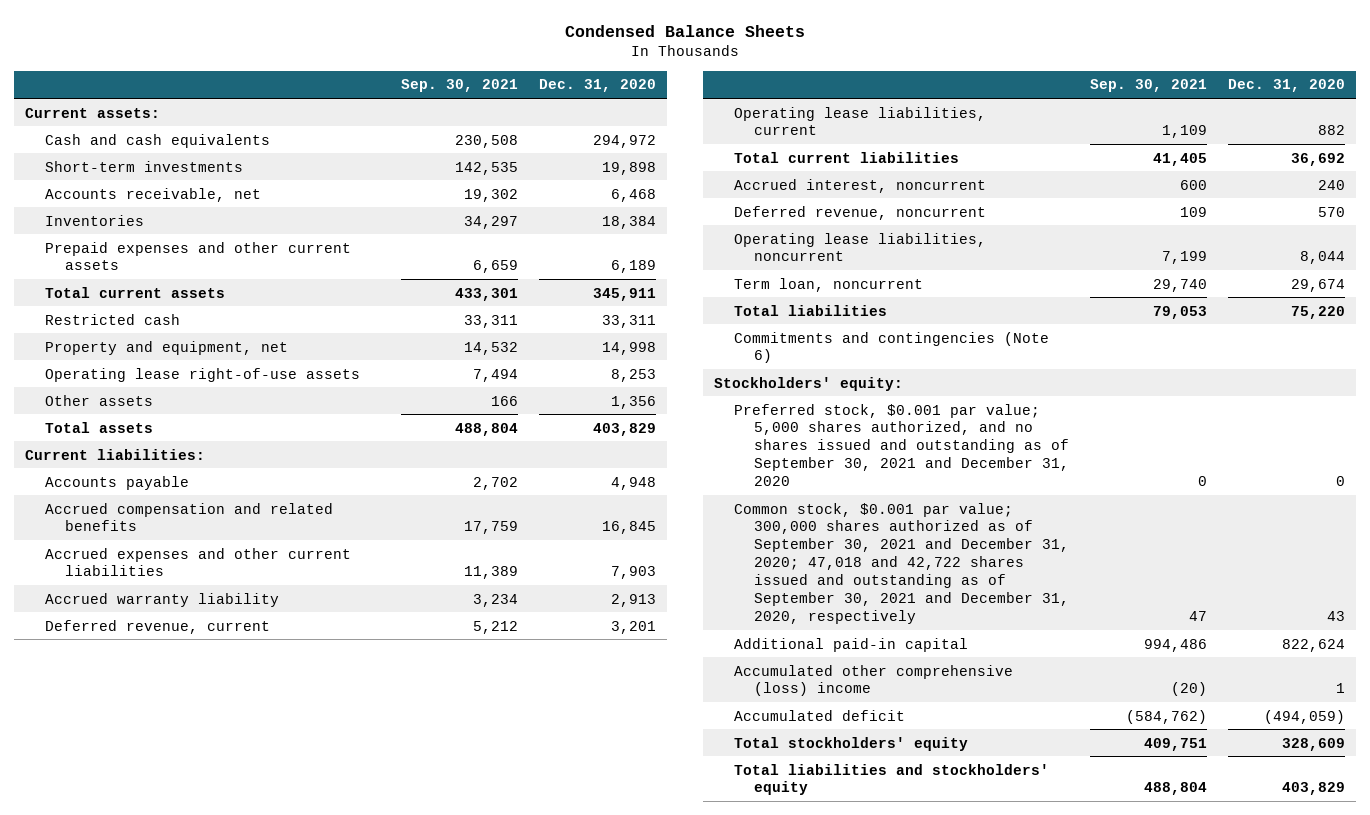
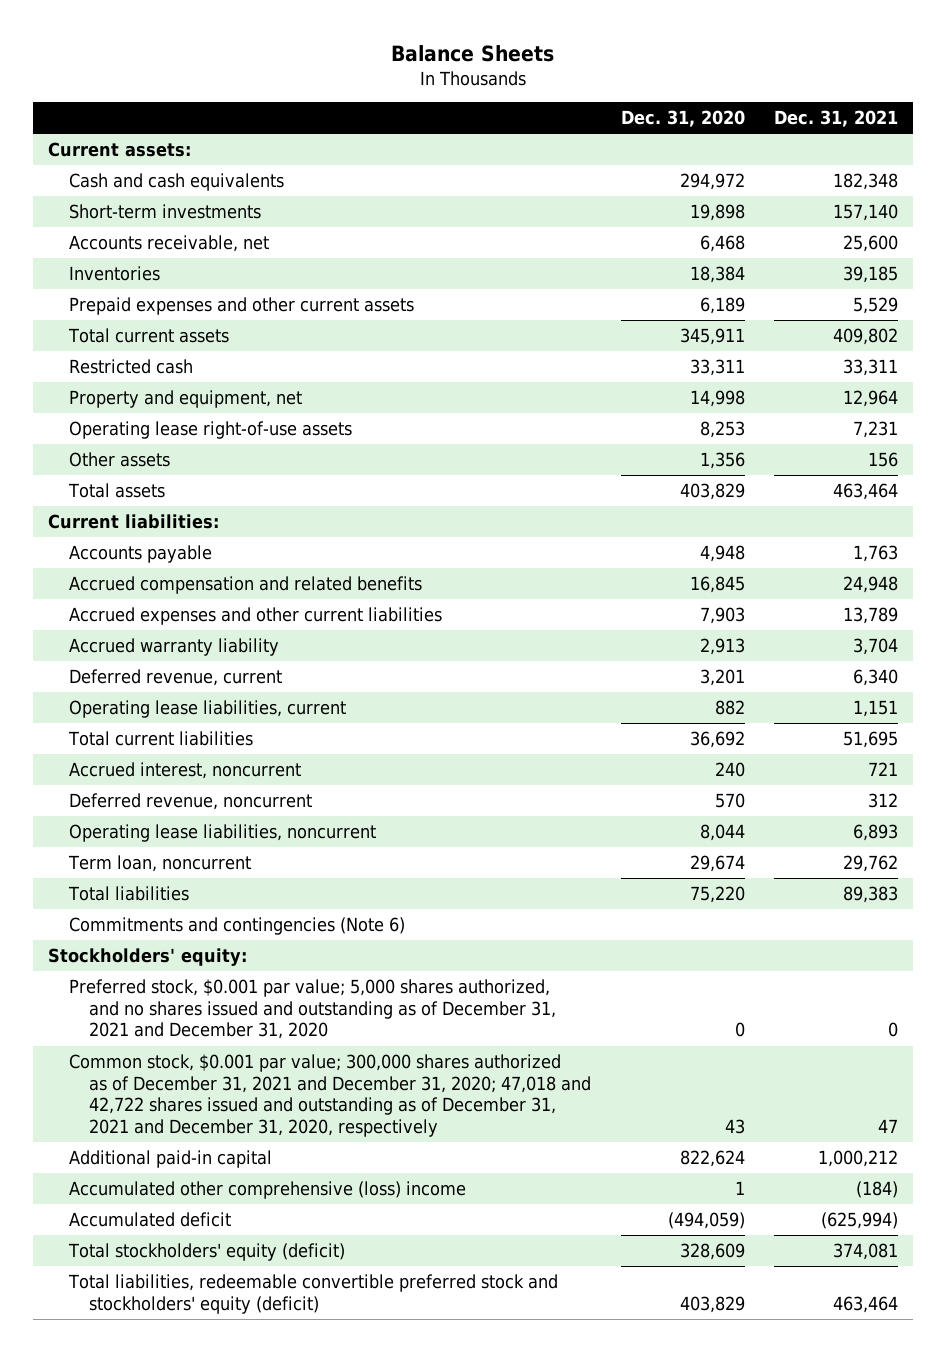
- Condensed Balance Sheets
+ Balance Sheets
- | Sep. 30, 2021 | Dec. 31, 2020
+ | Dec. 31, 2020 | Dec. 31, 2021
- Preferred stock, $0.001 par value; 5,000 shares authorized, and no shares issued and outstanding as of September 30, 2021 and December 31, 2020 | 0 | 0
- Common stock, $0.001 par value; 300,000 shares authorized as of September 30, 2021 and December 31, 2020; 47,018 and 42,722 shares issued and outstanding as of September 30, 2021 and December 31, 2020, respectively | 47 | 43
+ Preferred stock, $0.001 par value; 5,000 shares authorized, and no shares issued and outstanding as of December 31, 2021 and December 31, 2020 | 0 | 0
+ Common stock, $0.001 par value; 300,000 shares authorized as of December 31, 2021 and December 31, 2020; 47,018 and 42,722 shares issued and outstanding as of December 31, 2021 and December 31, 2020, respectively | 43 | 47
- Total stockholders' equity | 409,751 | 328,609
- Total liabilities and stockholders' equity | 488,804 | 403,829
+ Total stockholders' equity (deficit) | 328,609 | 374,081
+ Total liabilities, redeemable convertible preferred stock and stockholders' equity (deficit) | 403,829 | 463,464

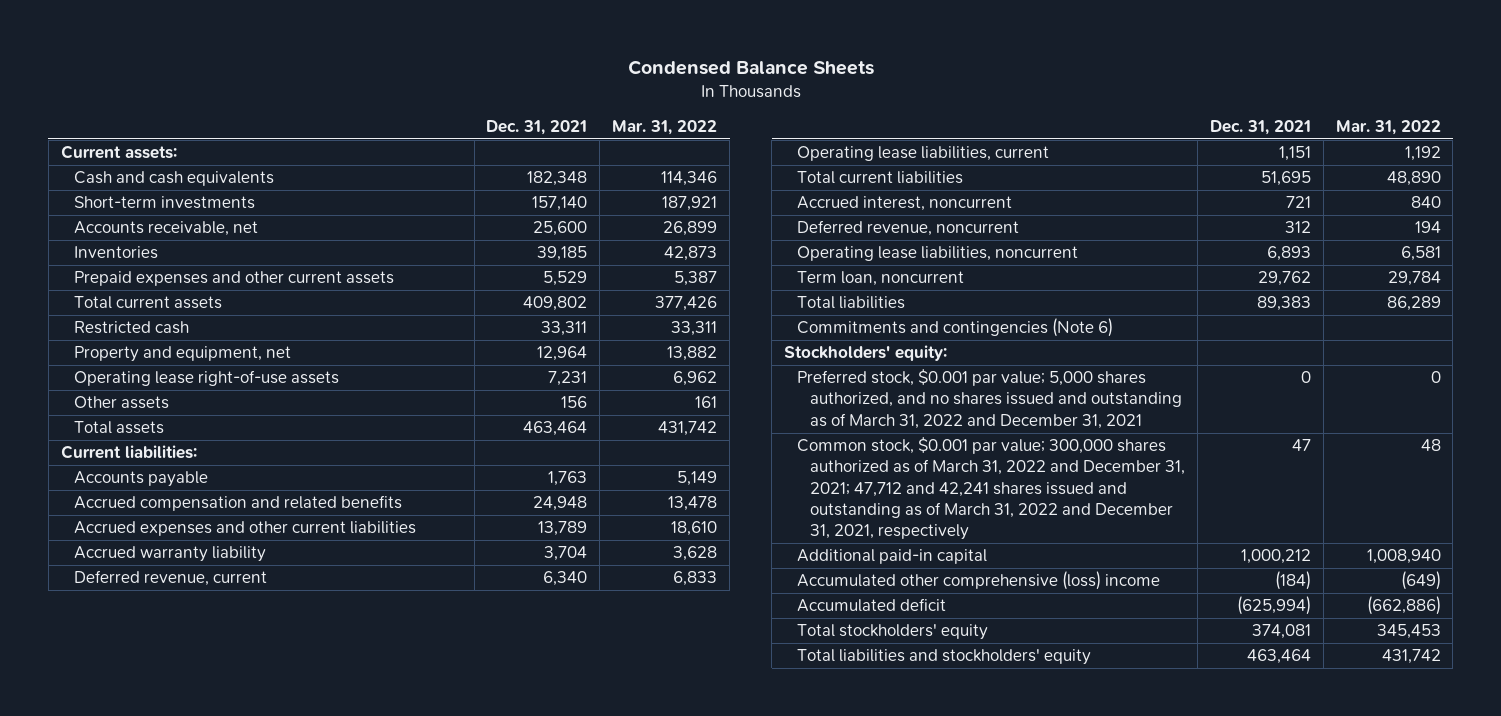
- Balance Sheets
+ Condensed Balance Sheets
- | Dec. 31, 2020 | Dec. 31, 2021
+ | Dec. 31, 2021 | Mar. 31, 2022
- Preferred stock, $0.001 par value; 5,000 shares authorized, and no shares issued and outstanding as of December 31, 2021 and December 31, 2020 | 0 | 0
- Common stock, $0.001 par value; 300,000 shares authorized as of December 31, 2021 and December 31, 2020; 47,018 and 42,722 shares issued and outstanding as of December 31, 2021 and December 31, 2020, respectively | 43 | 47
+ Preferred stock, $0.001 par value; 5,000 shares authorized, and no shares issued and outstanding as of March 31, 2022 and December 31, 2021 | 0 | 0
+ Common stock, $0.001 par value; 300,000 shares authorized as of March 31, 2022 and December 31, 2021; 47,712 and 42,241 shares issued and outstanding as of March 31, 2022 and December 31, 2021, respectively | 47 | 48
- Total stockholders' equity (deficit) | 328,609 | 374,081
- Total liabilities, redeemable convertible preferred stock and stockholders' equity (deficit) | 403,829 | 463,464
+ Total stockholders' equity | 374,081 | 345,453
+ Total liabilities and stockholders' equity | 463,464 | 431,742

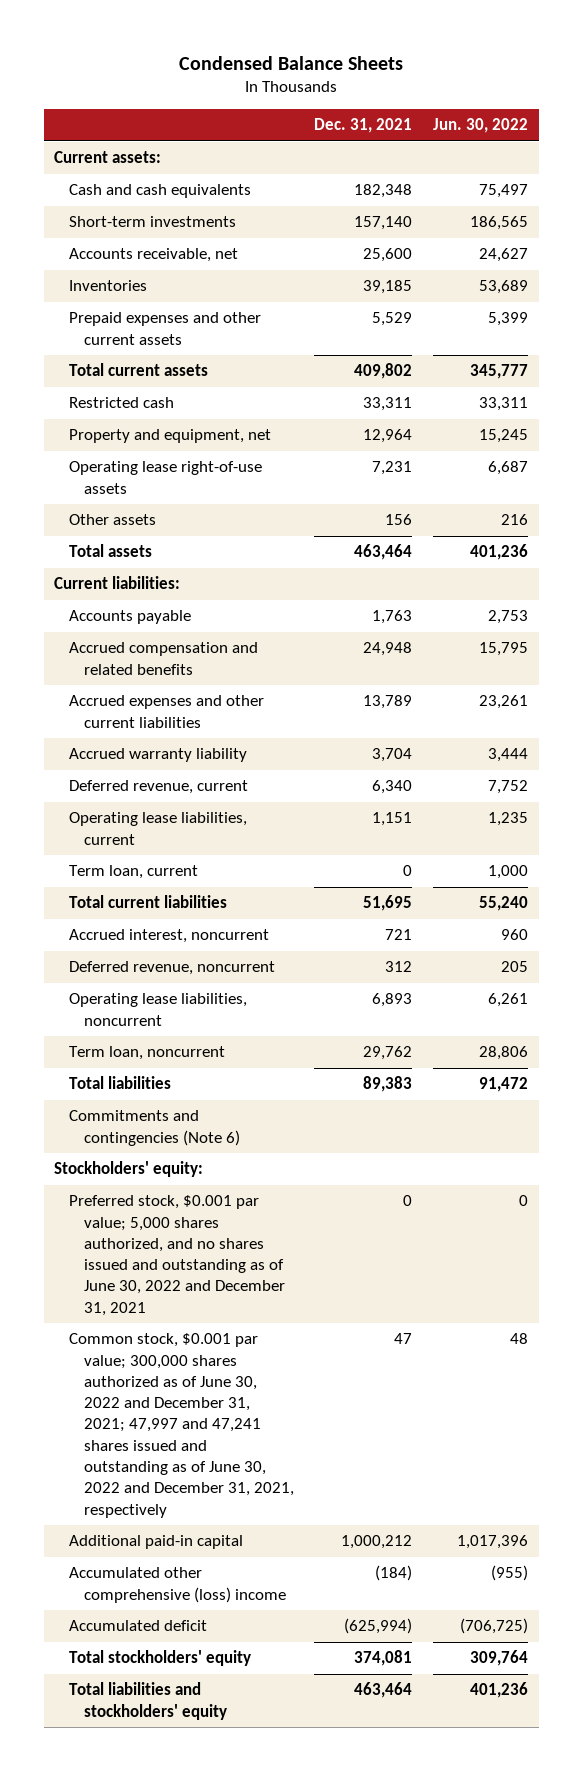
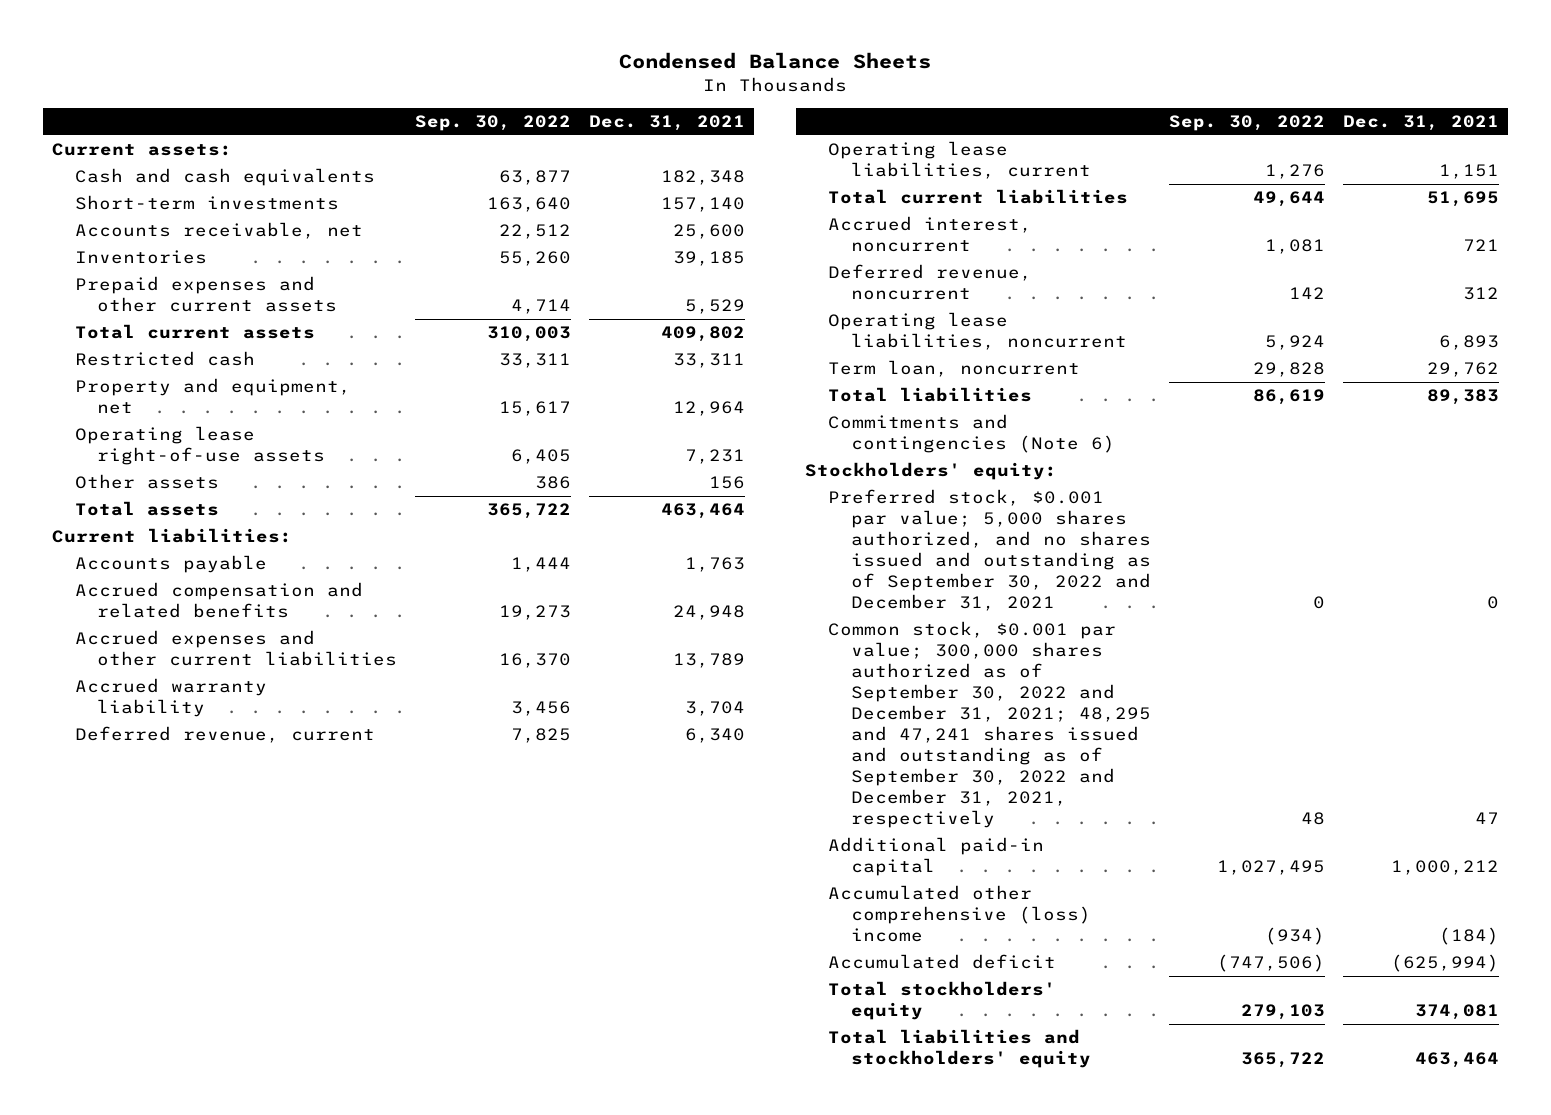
- | Dec. 31, 2021 | Jun. 30, 2022
+ | Sep. 30, 2022 | Dec. 31, 2021
- Term loan, current | 0 | 1,000
- Preferred stock, $0.001 par value; 5,000 shares authorized, and no shares issued and outstanding as of June 30, 2022 and December 31, 2021 | 0 | 0
- Common stock, $0.001 par value; 300,000 shares authorized as of June 30, 2022 and December 31, 2021; 47,997 and 47,241 shares issued and outstanding as of June 30, 2022 and December 31, 2021, respectively | 47 | 48
+ Preferred stock, $0.001 par value; 5,000 shares authorized, and no shares issued and outstanding as of September 30, 2022 and December 31, 2021 | 0 | 0
+ Common stock, $0.001 par value; 300,000 shares authorized as of September 30, 2022 and December 31, 2021; 48,295 and 47,241 shares issued and outstanding as of September 30, 2022 and December 31, 2021, respectively | 48 | 47

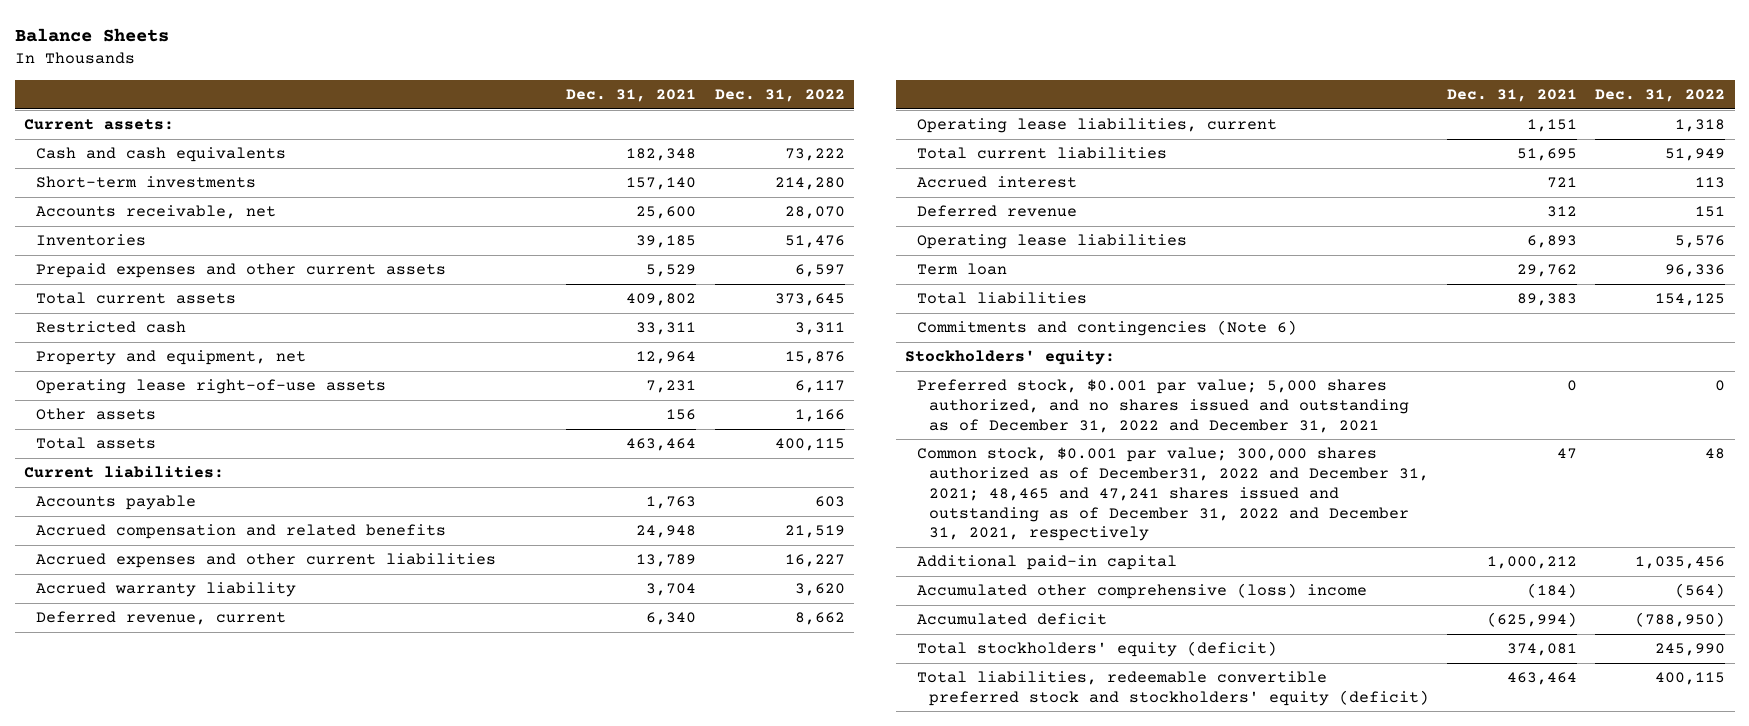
- Condensed Balance Sheets
+ Balance Sheets
- | Sep. 30, 2022 | Dec. 31, 2021
+ | Dec. 31, 2021 | Dec. 31, 2022
- Accrued interest, noncurrent | 1,081 | 721
- Deferred revenue, noncurrent | 142 | 312
- Operating lease liabilities, noncurrent | 5,924 | 6,893
- Term loan, noncurrent | 29,828 | 29,762
+ Accrued interest | 721 | 113
+ Deferred revenue | 312 | 151
+ Operating lease liabilities | 6,893 | 5,576
+ Term loan | 29,762 | 96,336
- Preferred stock, $0.001 par value; 5,000 shares authorized, and no shares issued and outstanding as of September 30, 2022 and December 31, 2021 | 0 | 0
- Common stock, $0.001 par value; 300,000 shares authorized as of September 30, 2022 and December 31, 2021; 48,295 and 47,241 shares issued and outstanding as of September 30, 2022 and December 31, 2021, respectively | 48 | 47
+ Preferred stock, $0.001 par value; 5,000 shares authorized, and no shares issued and outstanding as of December 31, 2022 and December 31, 2021 | 0 | 0
+ Common stock, $0.001 par value; 300,000 shares authorized as of December31, 2022 and December 31, 2021; 48,465 and 47,241 shares issued and outstanding as of December 31, 2022 and December 31, 2021, respectively | 47 | 48
- Total stockholders' equity | 279,103 | 374,081
- Total liabilities and stockholders' equity | 365,722 | 463,464
+ Total stockholders' equity (deficit) | 374,081 | 245,990
+ Total liabilities, redeemable convertible preferred stock and stockholders' equity (deficit) | 463,464 | 400,115

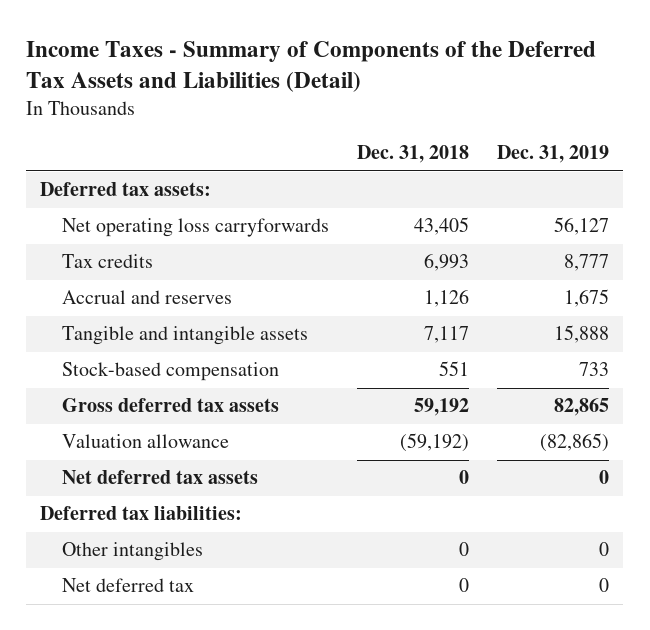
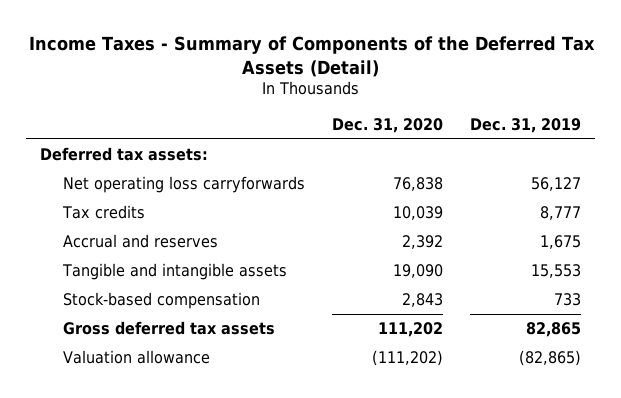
- Income Taxes - Summary of Components of the Deferred Tax Assets and Liabilities (Detail)
+ Income Taxes - Summary of Components of the Deferred Tax Assets (Detail)
- | Dec. 31, 2018 | Dec. 31, 2019
+ | Dec. 31, 2020 | Dec. 31, 2019
- Tangible and intangible assets | 7,117 | 15,888
+ Tangible and intangible assets | 19,090 | 15,553
- Net deferred tax assets | 0 | 0
- Deferred tax liabilities:
- Other intangibles | 0 | 0
- Net deferred tax | 0 | 0

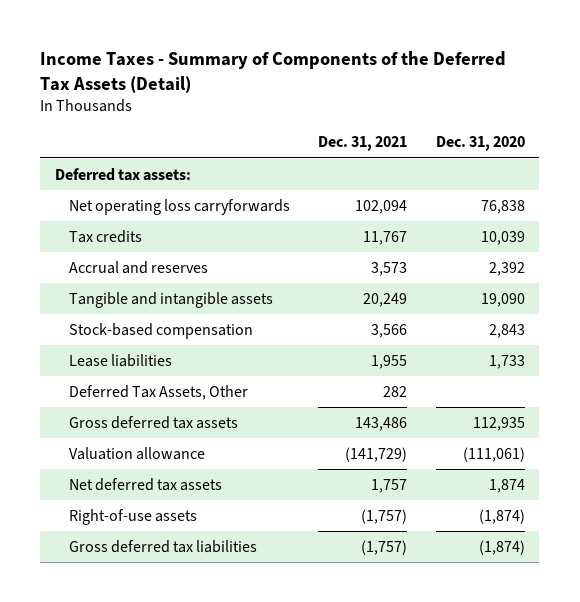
- | Dec. 31, 2020 | Dec. 31, 2019
+ | Dec. 31, 2021 | Dec. 31, 2020
- Gross deferred tax assets | 111,202 | 82,865
- Valuation allowance | (111,202) | (82,865)
+ Lease liabilities | 1,955 | 1,733
+ Deferred Tax Assets, Other | 282 |
+ Gross deferred tax assets | 143,486 | 112,935
+ Valuation allowance | (141,729) | (111,061)
+ Net deferred tax assets | 1,757 | 1,874
+ Right-of-use assets | (1,757) | (1,874)
+ Gross deferred tax liabilities | (1,757) | (1,874)

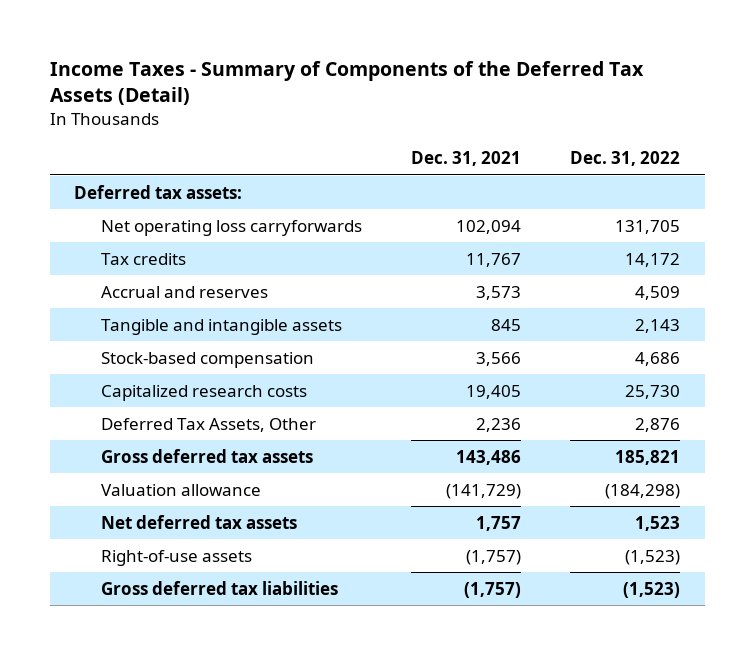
- | Dec. 31, 2021 | Dec. 31, 2020
+ | Dec. 31, 2021 | Dec. 31, 2022
- Tangible and intangible assets | 20,249 | 19,090
+ Tangible and intangible assets | 845 | 2,143
- Lease liabilities | 1,955 | 1,733
- Deferred Tax Assets, Other | 282 |
+ Capitalized research costs | 19,405 | 25,730
+ Deferred Tax Assets, Other | 2,236 | 2,876

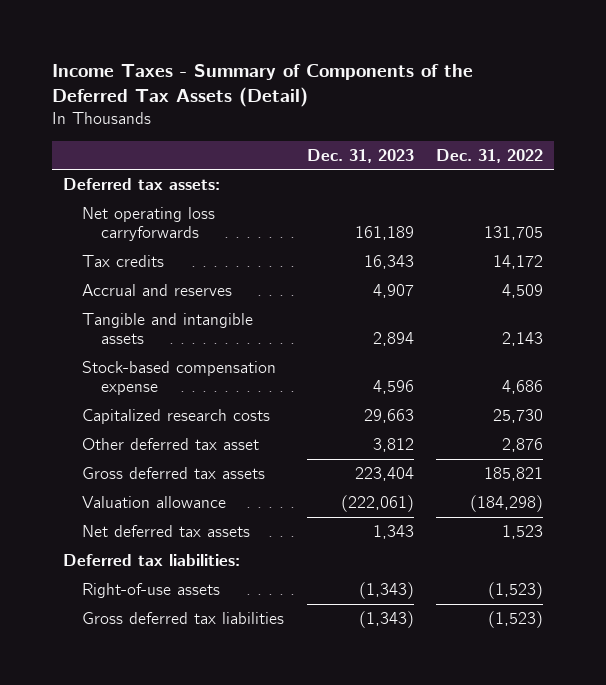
- | Dec. 31, 2021 | Dec. 31, 2022
+ | Dec. 31, 2023 | Dec. 31, 2022
- Stock-based compensation | 3,566 | 4,686
+ Stock-based compensation expense | 4,596 | 4,686
- Deferred Tax Assets, Other | 2,236 | 2,876
+ Other deferred tax asset | 3,812 | 2,876
+ Deferred tax liabilities:

